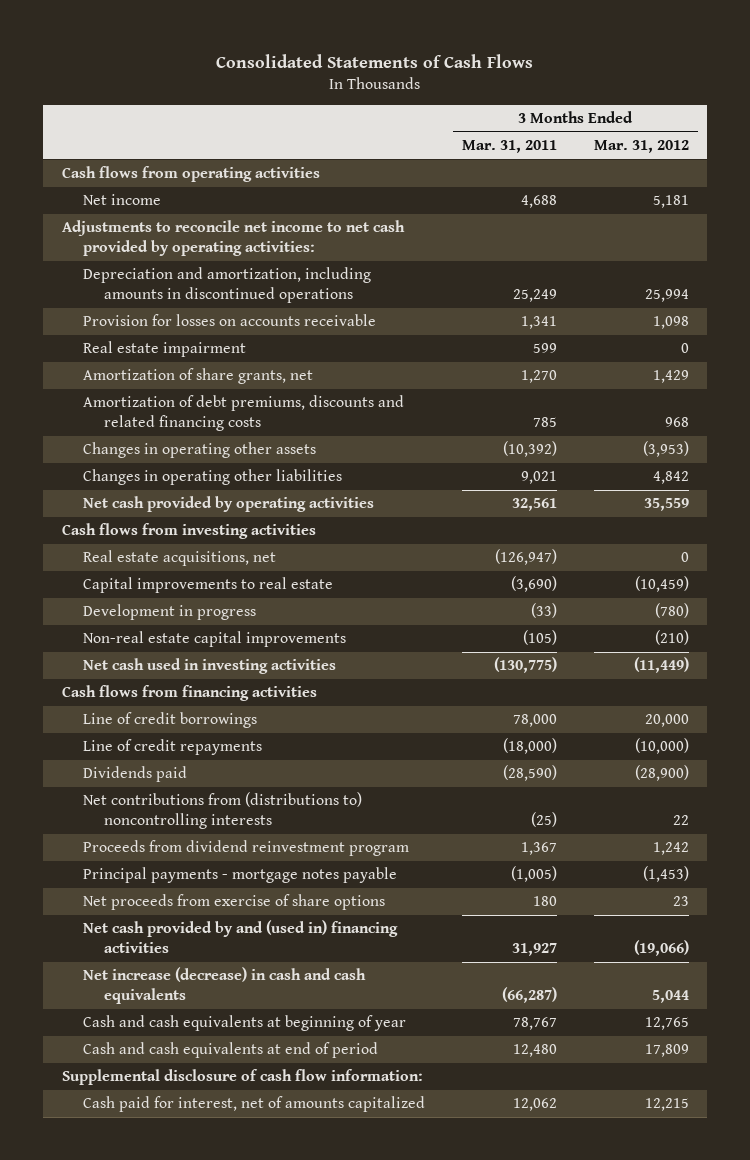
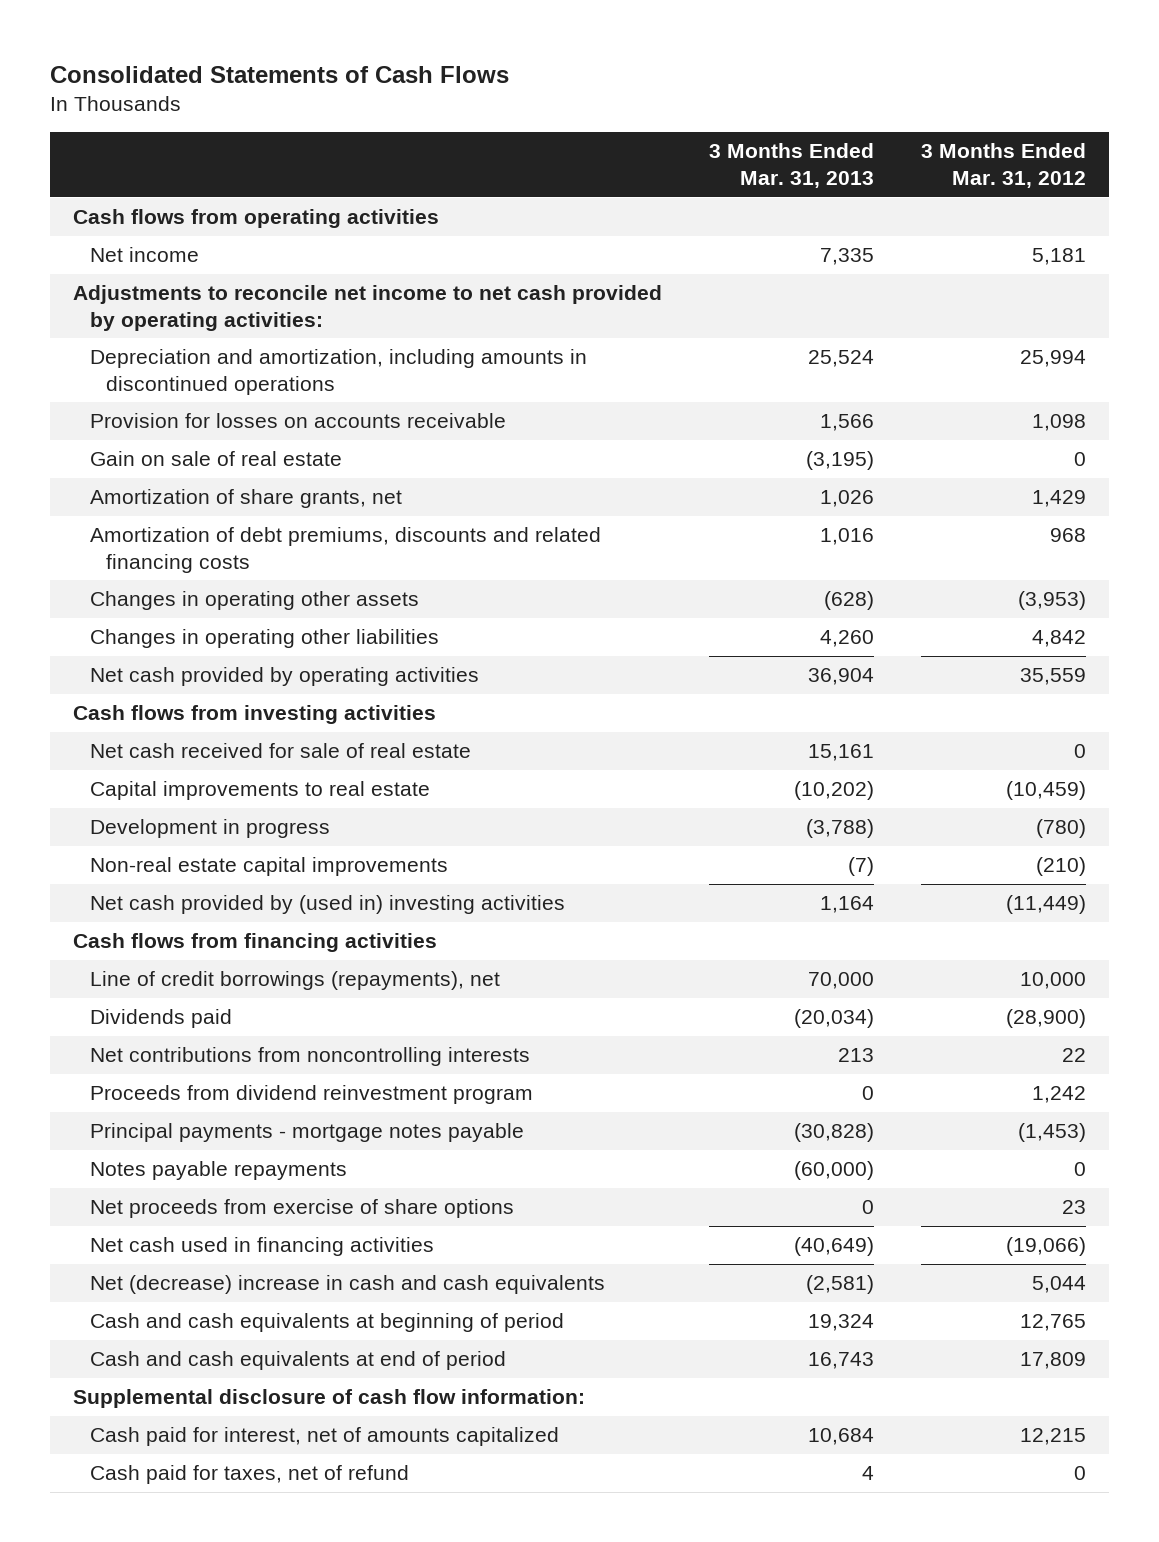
- | 3 Months Ended Mar. 31, 2011 | 3 Months Ended Mar. 31, 2012
+ | 3 Months Ended Mar. 31, 2013 | 3 Months Ended Mar. 31, 2012
- Real estate impairment | 599 | 0
+ Gain on sale of real estate | (3,195) | 0
- Real estate acquisitions, net | (126,947) | 0
+ Net cash received for sale of real estate | 15,161 | 0
- Net cash used in investing activities | (130,775) | (11,449)
+ Net cash provided by (used in) investing activities | 1,164 | (11,449)
- Line of credit borrowings | 78,000 | 20,000
- Line of credit repayments | (18,000) | (10,000)
+ Line of credit borrowings (repayments), net | 70,000 | 10,000
- Net contributions from (distributions to) noncontrolling interests | (25) | 22
+ Net contributions from noncontrolling interests | 213 | 22
+ Notes payable repayments | (60,000) | 0
- Net cash provided by and (used in) financing activities | 31,927 | (19,066)
- Net increase (decrease) in cash and cash equivalents | (66,287) | 5,044
- Cash and cash equivalents at beginning of year | 78,767 | 12,765
+ Net cash used in financing activities | (40,649) | (19,066)
+ Net (decrease) increase in cash and cash equivalents | (2,581) | 5,044
+ Cash and cash equivalents at beginning of period | 19,324 | 12,765
+ Cash paid for taxes, net of refund | 4 | 0

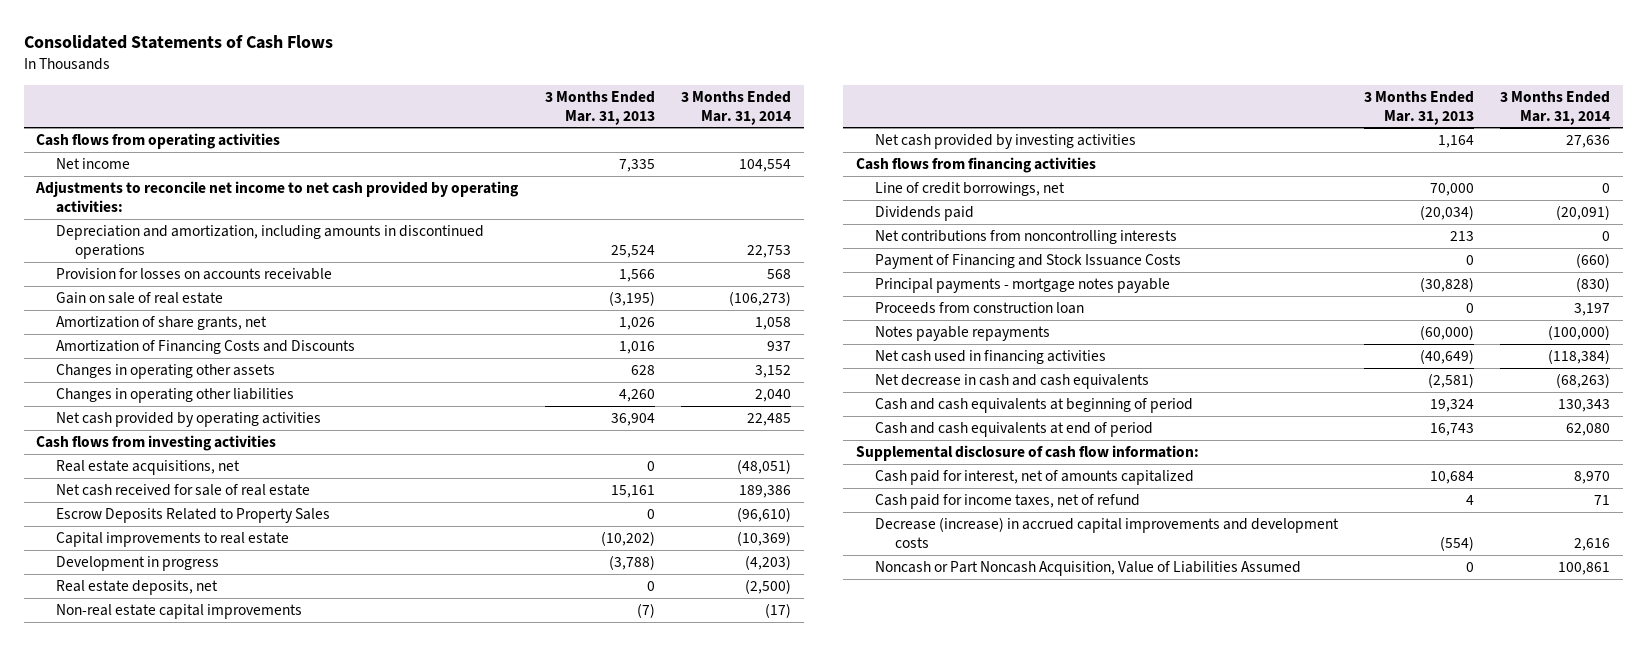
- | 3 Months Ended Mar. 31, 2013 | 3 Months Ended Mar. 31, 2012
+ | 3 Months Ended Mar. 31, 2013 | 3 Months Ended Mar. 31, 2014
- Amortization of debt premiums, discounts and related financing costs | 1,016 | 968
- Changes in operating other assets | (628) | (3,953)
+ Amortization of Financing Costs and Discounts | 1,016 | 937
+ Changes in operating other assets | 628 | 3,152
+ Real estate acquisitions, net | 0 | (48,051)
+ Escrow Deposits Related to Property Sales | 0 | (96,610)
+ Real estate deposits, net | 0 | (2,500)
- Net cash provided by (used in) investing activities | 1,164 | (11,449)
+ Net cash provided by investing activities | 1,164 | 27,636
- Line of credit borrowings (repayments), net | 70,000 | 10,000
+ Line of credit borrowings, net | 70,000 | 0
- Proceeds from dividend reinvestment program | 0 | 1,242
+ Payment of Financing and Stock Issuance Costs | 0 | (660)
+ Proceeds from construction loan | 0 | 3,197
- Net proceeds from exercise of share options | 0 | 23
- Net (decrease) increase in cash and cash equivalents | (2,581) | 5,044
+ Net decrease in cash and cash equivalents | (2,581) | (68,263)
- Cash paid for taxes, net of refund | 4 | 0
+ Cash paid for income taxes, net of refund | 4 | 71
+ Decrease (increase) in accrued capital improvements and development costs | (554) | 2,616
+ Noncash or Part Noncash Acquisition, Value of Liabilities Assumed | 0 | 100,861

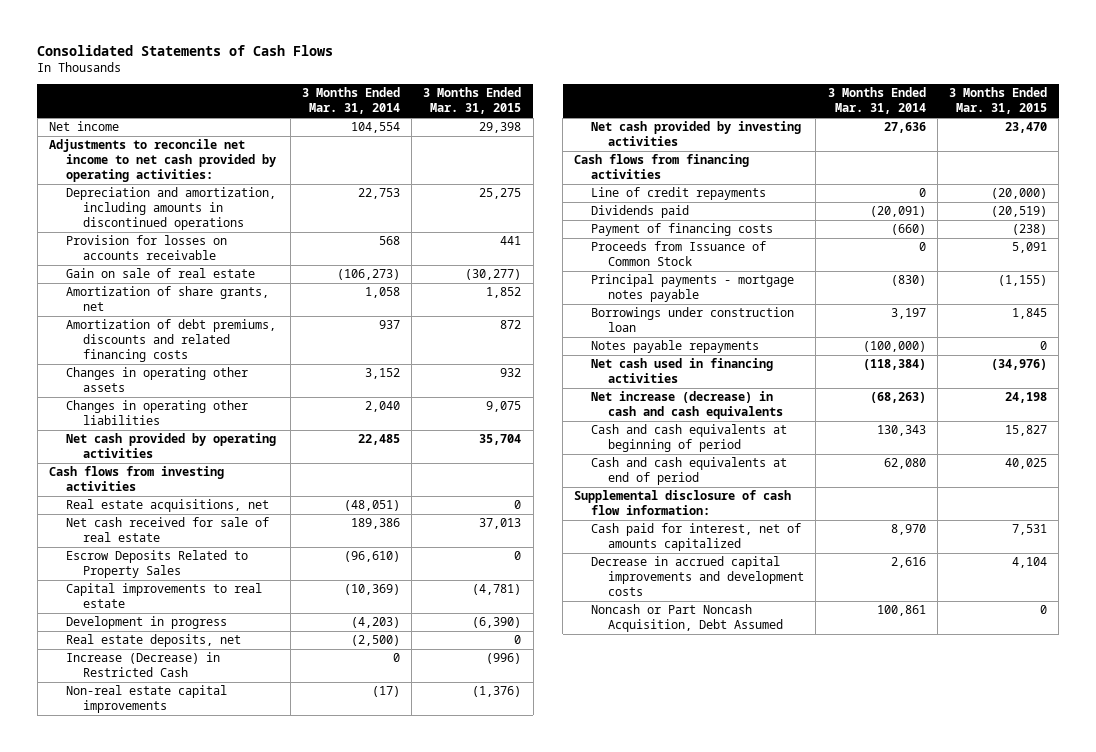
- | 3 Months Ended Mar. 31, 2013 | 3 Months Ended Mar. 31, 2014
+ | 3 Months Ended Mar. 31, 2014 | 3 Months Ended Mar. 31, 2015
- Cash flows from operating activities
- Amortization of Financing Costs and Discounts | 1,016 | 937
+ Amortization of debt premiums, discounts and related financing costs | 937 | 872
+ Increase (Decrease) in Restricted Cash | 0 | (996)
- Line of credit borrowings, net | 70,000 | 0
+ Line of credit repayments | 0 | (20,000)
- Net contributions from noncontrolling interests | 213 | 0
- Payment of Financing and Stock Issuance Costs | 0 | (660)
+ Payment of financing costs | (660) | (238)
+ Proceeds from Issuance of Common Stock | 0 | 5,091
- Proceeds from construction loan | 0 | 3,197
+ Borrowings under construction loan | 3,197 | 1,845
- Net decrease in cash and cash equivalents | (2,581) | (68,263)
+ Net increase (decrease) in cash and cash equivalents | (68,263) | 24,198
- Cash paid for income taxes, net of refund | 4 | 71
- Decrease (increase) in accrued capital improvements and development costs | (554) | 2,616
- Noncash or Part Noncash Acquisition, Value of Liabilities Assumed | 0 | 100,861
+ Decrease in accrued capital improvements and development costs | 2,616 | 4,104
+ Noncash or Part Noncash Acquisition, Debt Assumed | 100,861 | 0

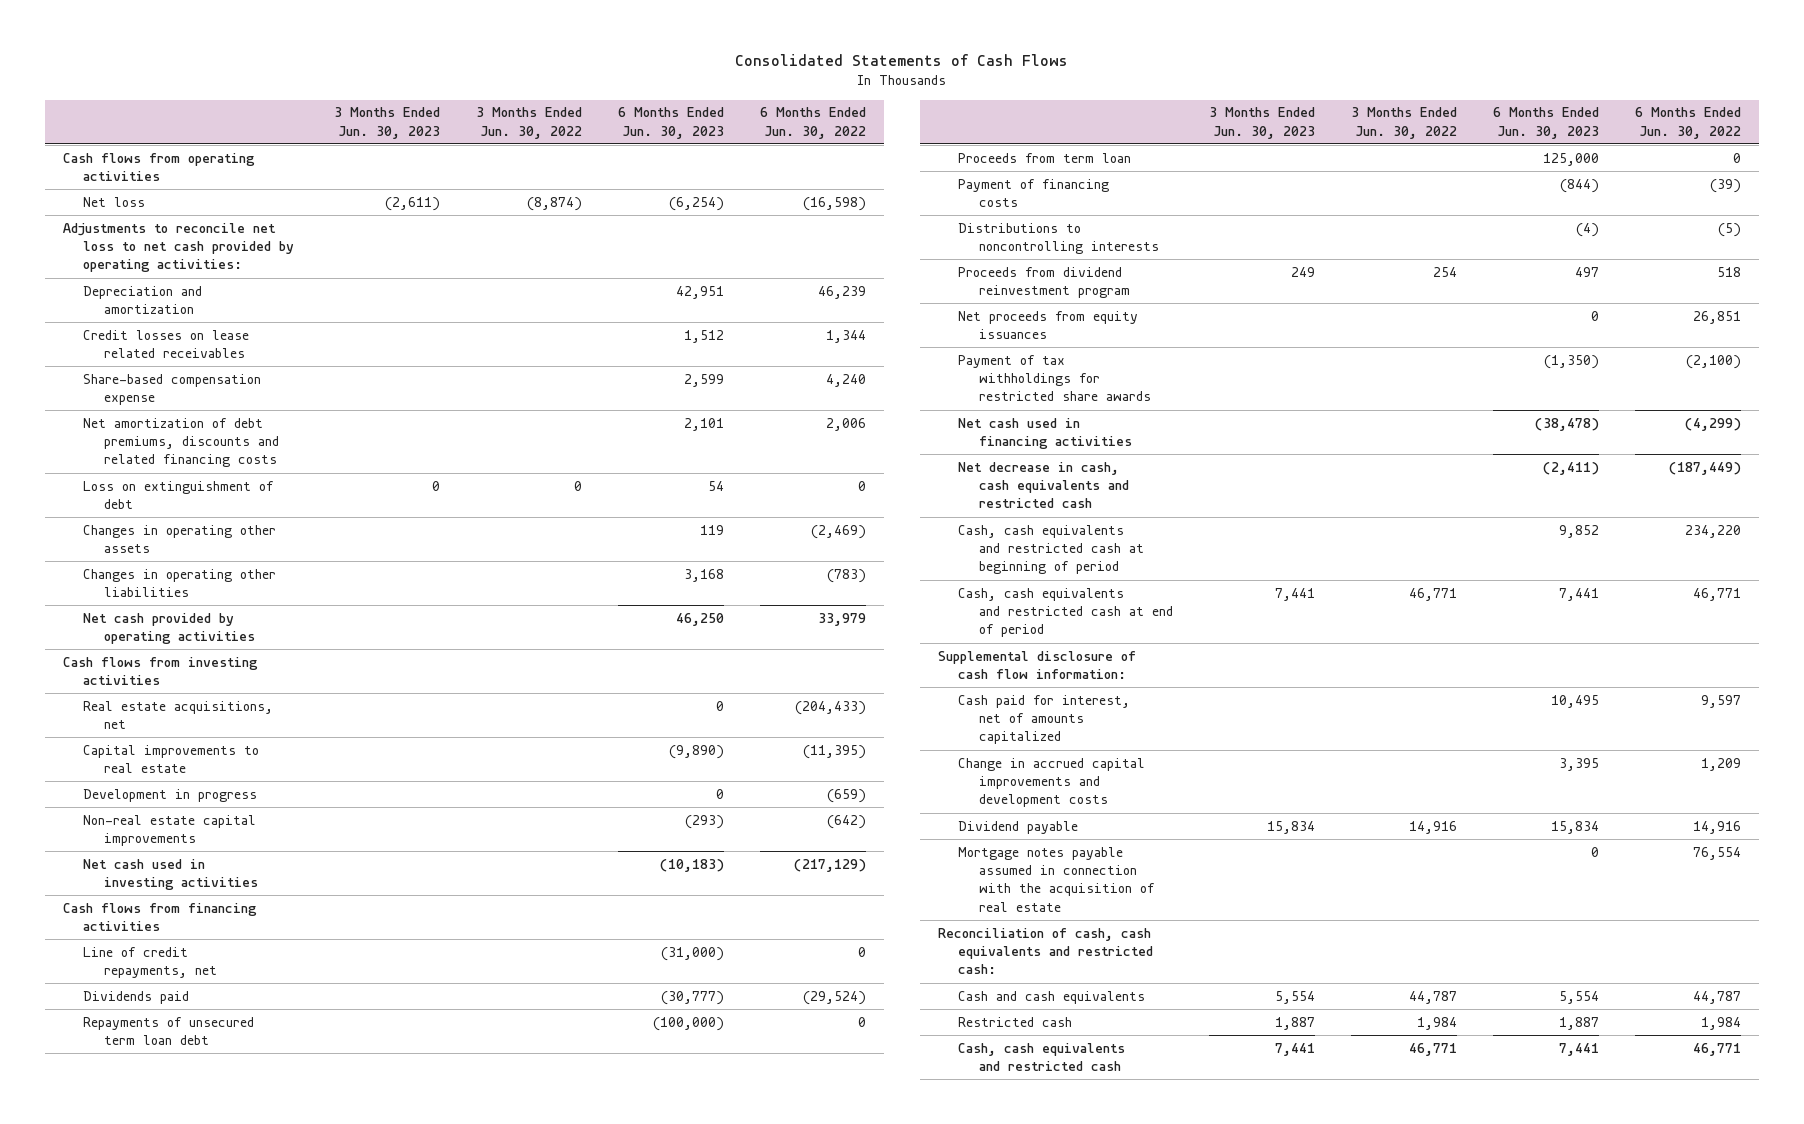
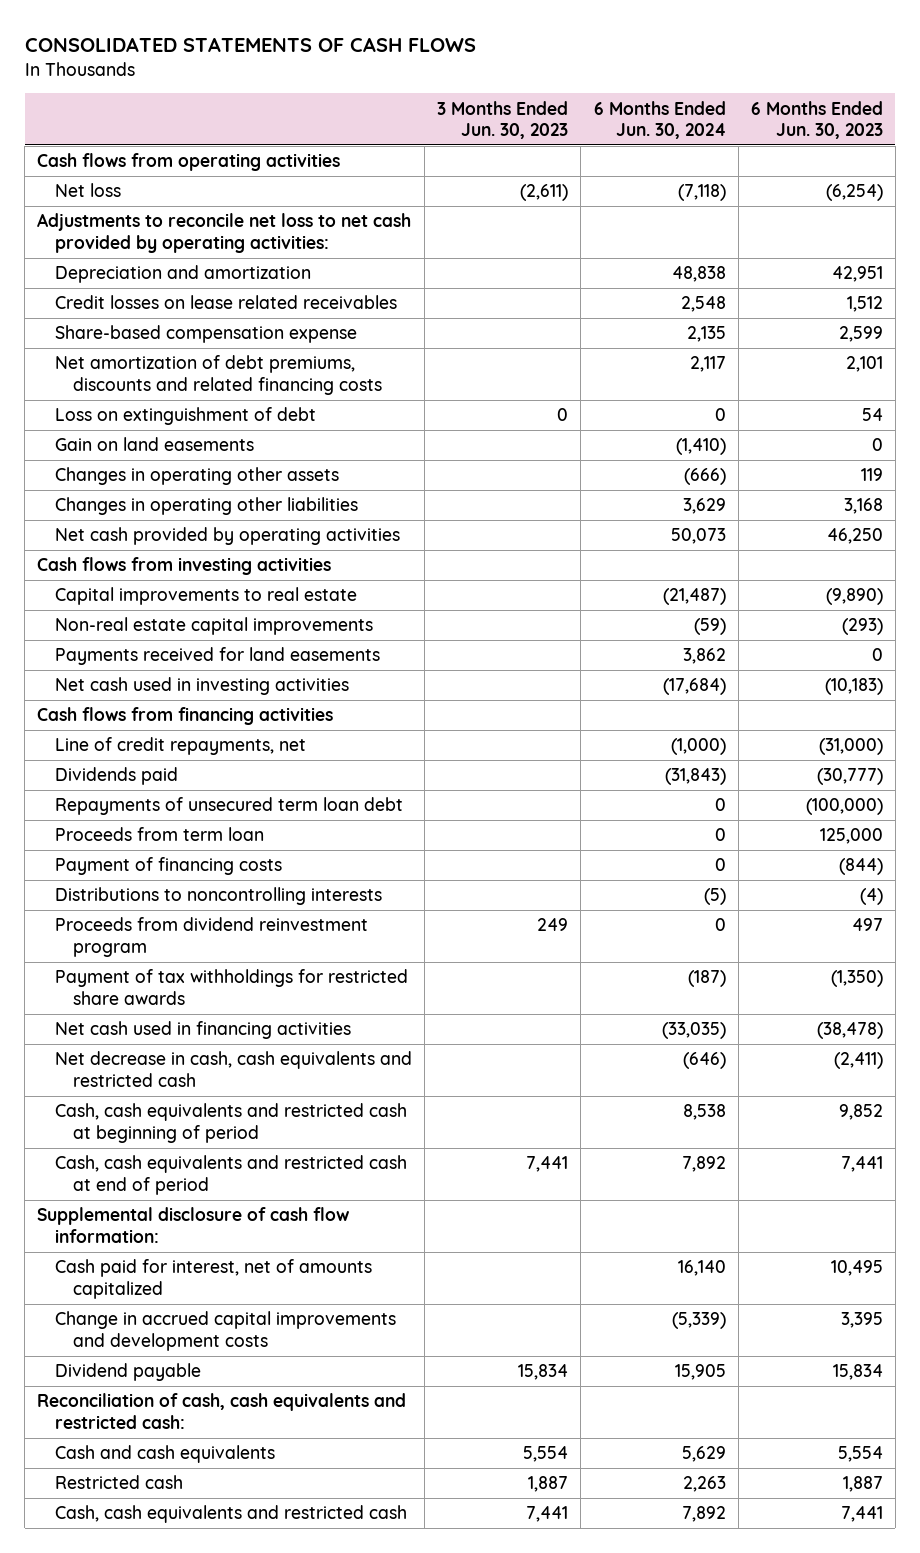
- Consolidated Statements of Cash Flows
+ CONSOLIDATED STATEMENTS OF CASH FLOWS
- | 3 Months Ended Jun. 30, 2023 | 3 Months Ended Jun. 30, 2022 | 6 Months Ended Jun. 30, 2023 | 6 Months Ended Jun. 30, 2022
+ | 3 Months Ended Jun. 30, 2023 | 6 Months Ended Jun. 30, 2024 | 6 Months Ended Jun. 30, 2023
+ Gain on land easements | | (1,410) | 0
- Real estate acquisitions, net | | | 0 | (204,433)
- Development in progress | | | 0 | (659)
+ Payments received for land easements | | 3,862 | 0
- Net proceeds from equity issuances | | | 0 | 26,851
- Mortgage notes payable assumed in connection with the acquisition of real estate | | | 0 | 76,554

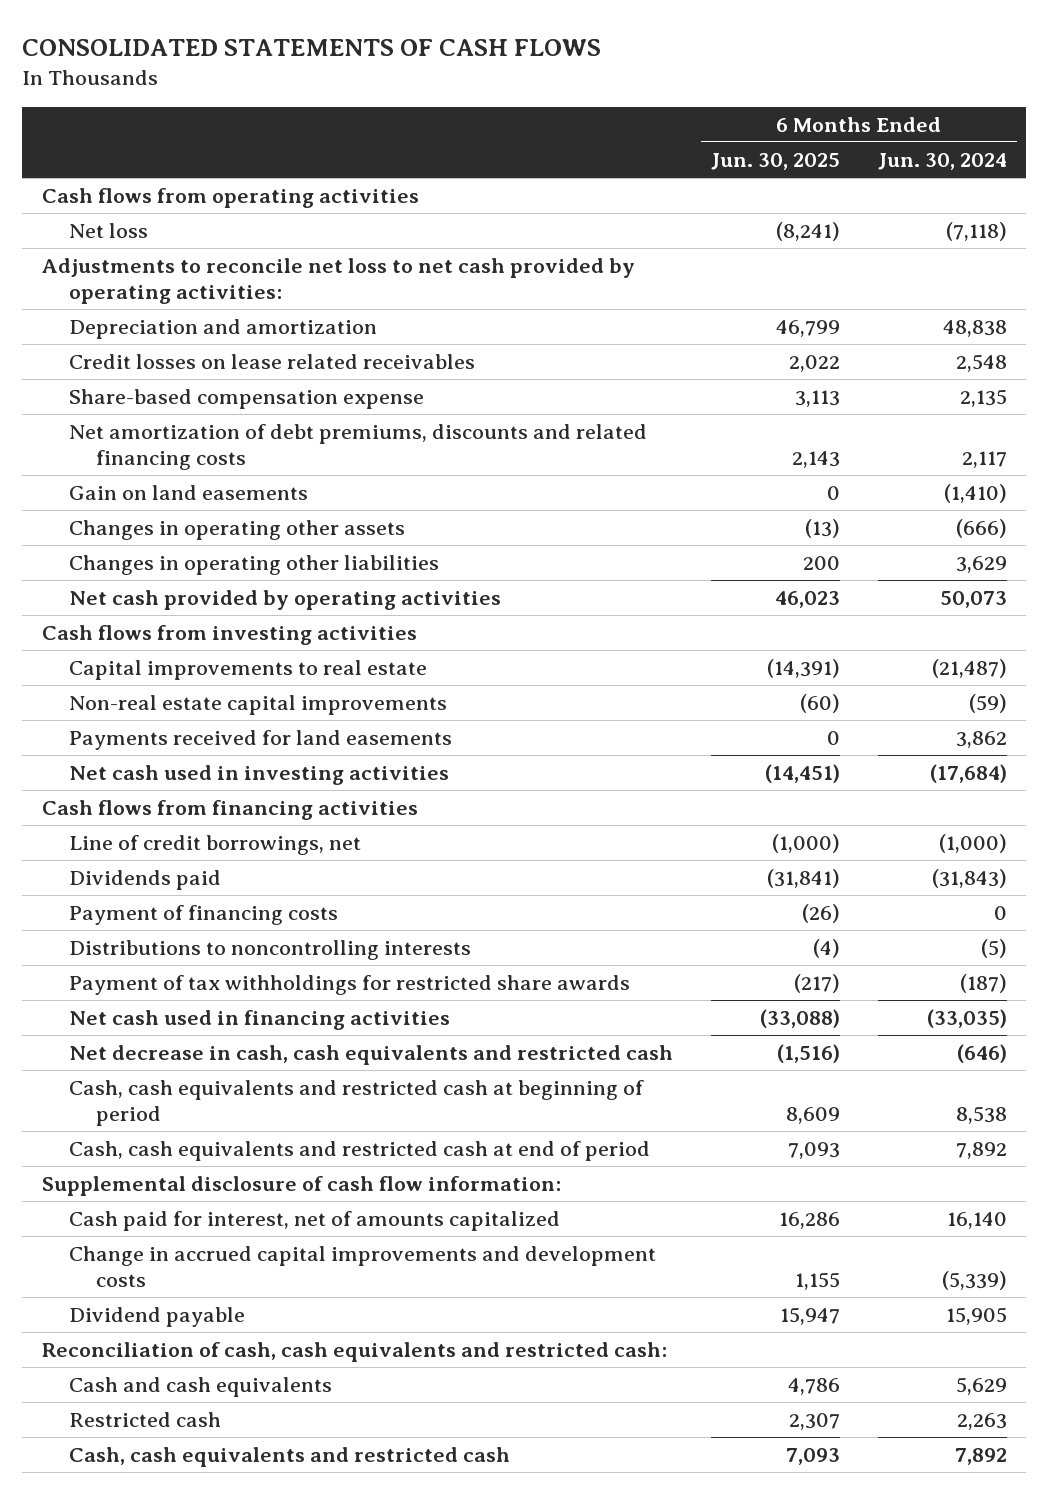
- | 3 Months Ended Jun. 30, 2023 | 6 Months Ended Jun. 30, 2024 | 6 Months Ended Jun. 30, 2023
+ | 6 Months Ended Jun. 30, 2025 | 6 Months Ended Jun. 30, 2024
- Loss on extinguishment of debt | 0 | 0 | 54
- Line of credit repayments, net | | (1,000) | (31,000)
+ Line of credit borrowings, net | (1,000) | (1,000)
- Repayments of unsecured term loan debt | | 0 | (100,000)
- Proceeds from term loan | | 0 | 125,000
- Proceeds from dividend reinvestment program | 249 | 0 | 497

